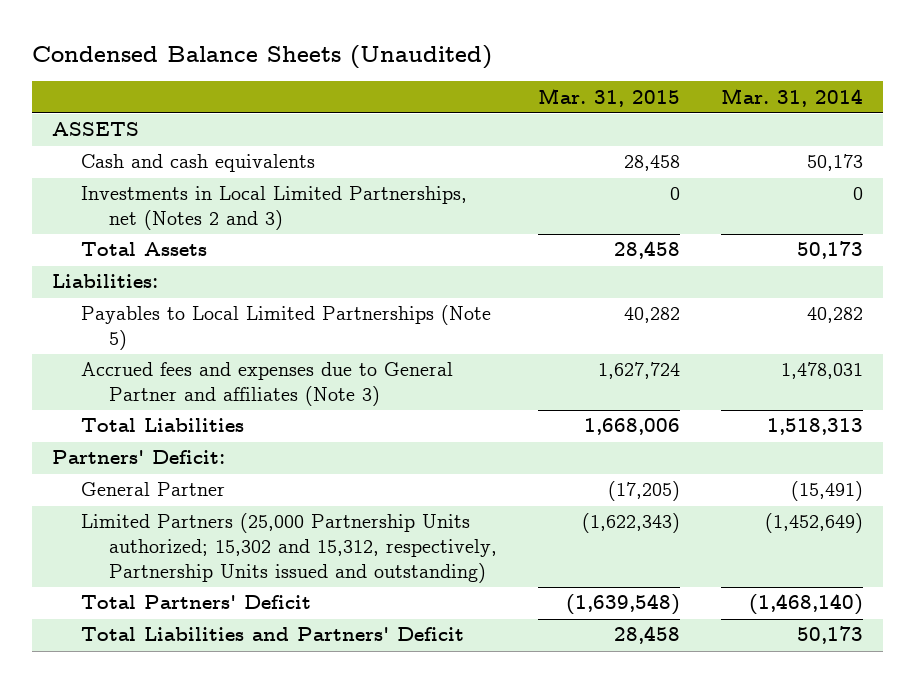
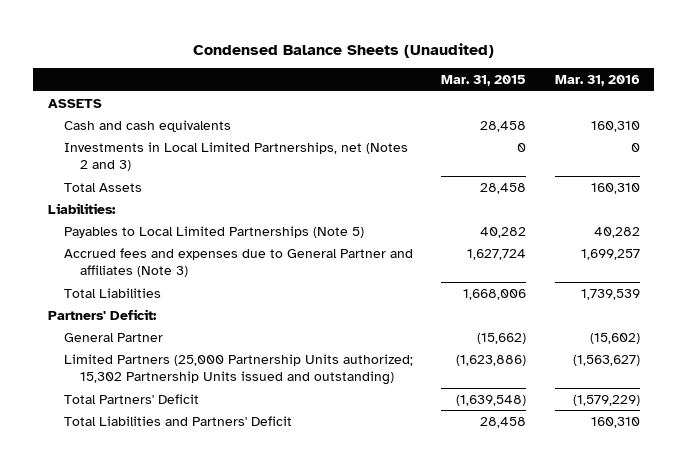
- | Mar. 31, 2015 | Mar. 31, 2014
+ | Mar. 31, 2015 | Mar. 31, 2016
- General Partner | (17,205) | (15,491)
- Limited Partners (25,000 Partnership Units authorized; 15,302 and 15,312, respectively, Partnership Units issued and outstanding) | (1,622,343) | (1,452,649)
+ General Partner | (15,662) | (15,602)
+ Limited Partners (25,000 Partnership Units authorized; 15,302 Partnership Units issued and outstanding) | (1,623,886) | (1,563,627)

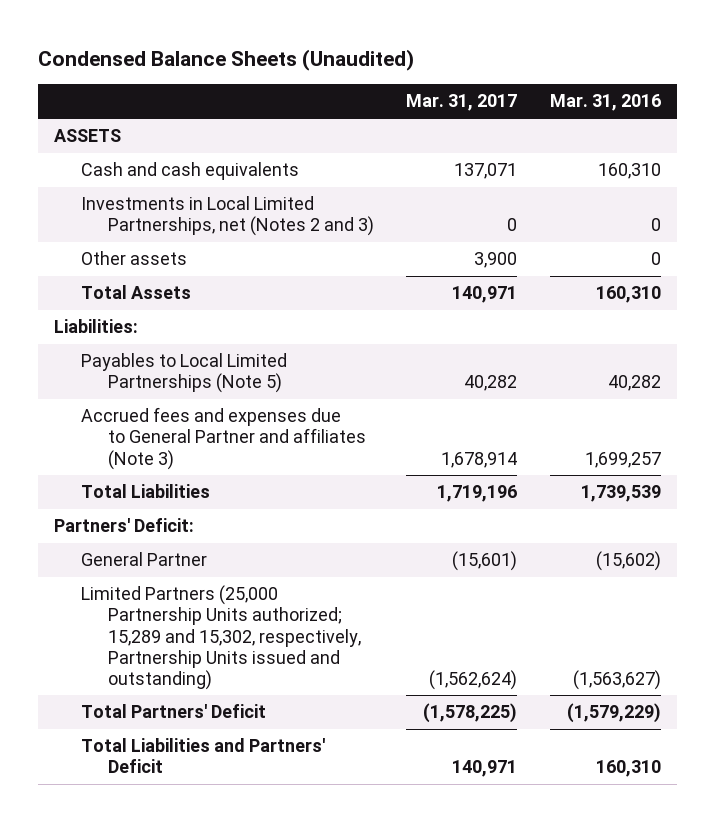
- | Mar. 31, 2015 | Mar. 31, 2016
+ | Mar. 31, 2017 | Mar. 31, 2016
+ Other assets | 3,900 | 0
- Limited Partners (25,000 Partnership Units authorized; 15,302 Partnership Units issued and outstanding) | (1,623,886) | (1,563,627)
+ Limited Partners (25,000 Partnership Units authorized; 15,289 and 15,302, respectively, Partnership Units issued and outstanding) | (1,562,624) | (1,563,627)

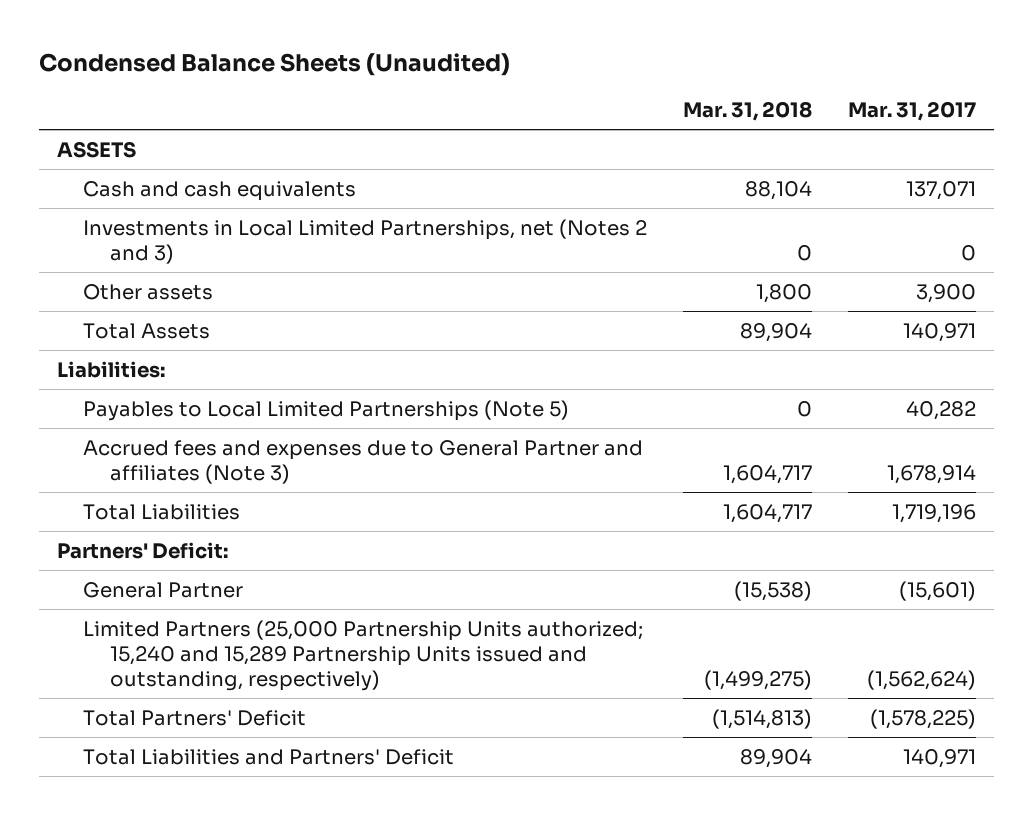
- | Mar. 31, 2017 | Mar. 31, 2016
+ | Mar. 31, 2018 | Mar. 31, 2017
- Limited Partners (25,000 Partnership Units authorized; 15,289 and 15,302, respectively, Partnership Units issued and outstanding) | (1,562,624) | (1,563,627)
+ Limited Partners (25,000 Partnership Units authorized; 15,240 and 15,289 Partnership Units issued and outstanding, respectively) | (1,499,275) | (1,562,624)

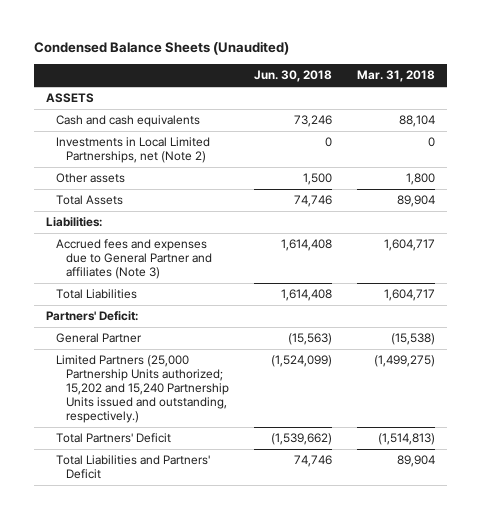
- | Mar. 31, 2018 | Mar. 31, 2017
+ | Jun. 30, 2018 | Mar. 31, 2018
- Investments in Local Limited Partnerships, net (Notes 2 and 3) | 0 | 0
+ Investments in Local Limited Partnerships, net (Note 2) | 0 | 0
- Payables to Local Limited Partnerships (Note 5) | 0 | 40,282
- Limited Partners (25,000 Partnership Units authorized; 15,240 and 15,289 Partnership Units issued and outstanding, respectively) | (1,499,275) | (1,562,624)
+ Limited Partners (25,000 Partnership Units authorized; 15,202 and 15,240 Partnership Units issued and outstanding, respectively.) | (1,524,099) | (1,499,275)

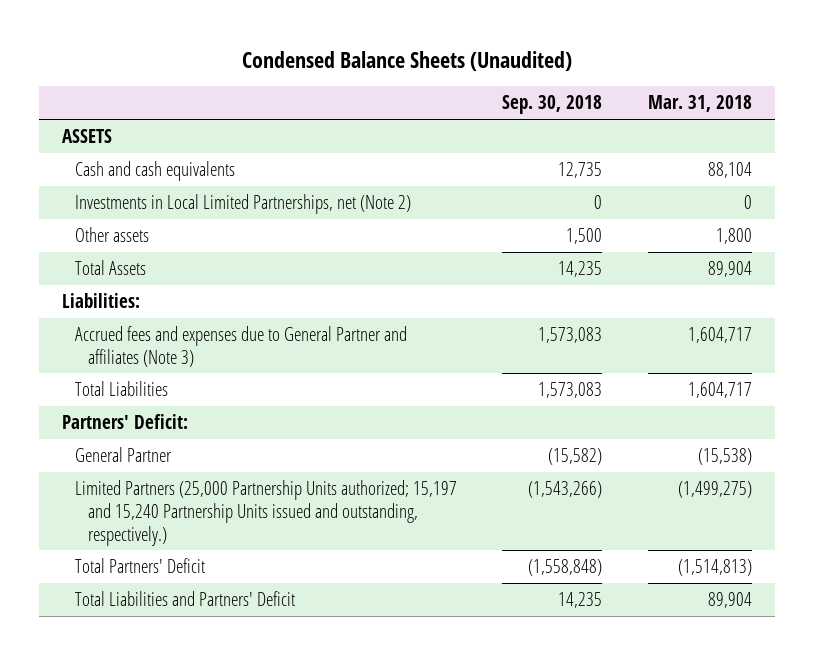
- | Jun. 30, 2018 | Mar. 31, 2018
+ | Sep. 30, 2018 | Mar. 31, 2018
- Limited Partners (25,000 Partnership Units authorized; 15,202 and 15,240 Partnership Units issued and outstanding, respectively.) | (1,524,099) | (1,499,275)
+ Limited Partners (25,000 Partnership Units authorized; 15,197 and 15,240 Partnership Units issued and outstanding, respectively.) | (1,543,266) | (1,499,275)

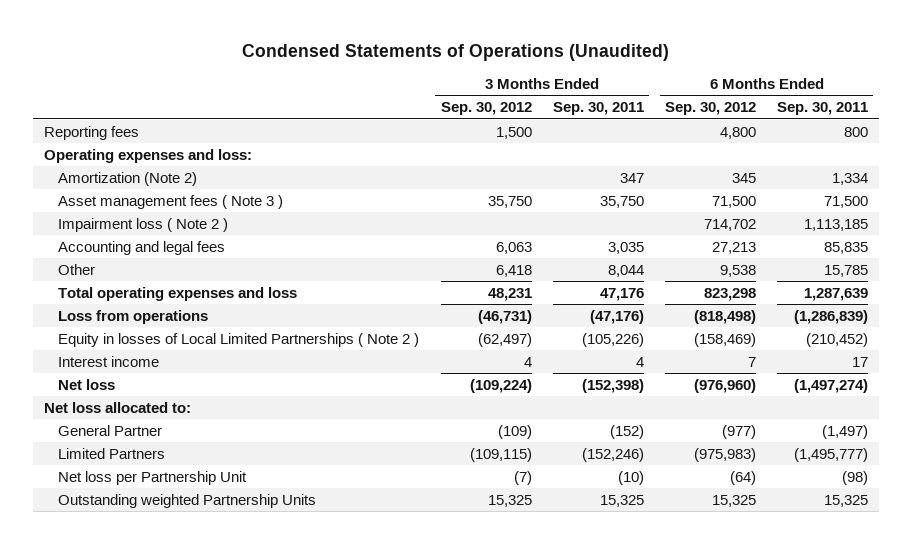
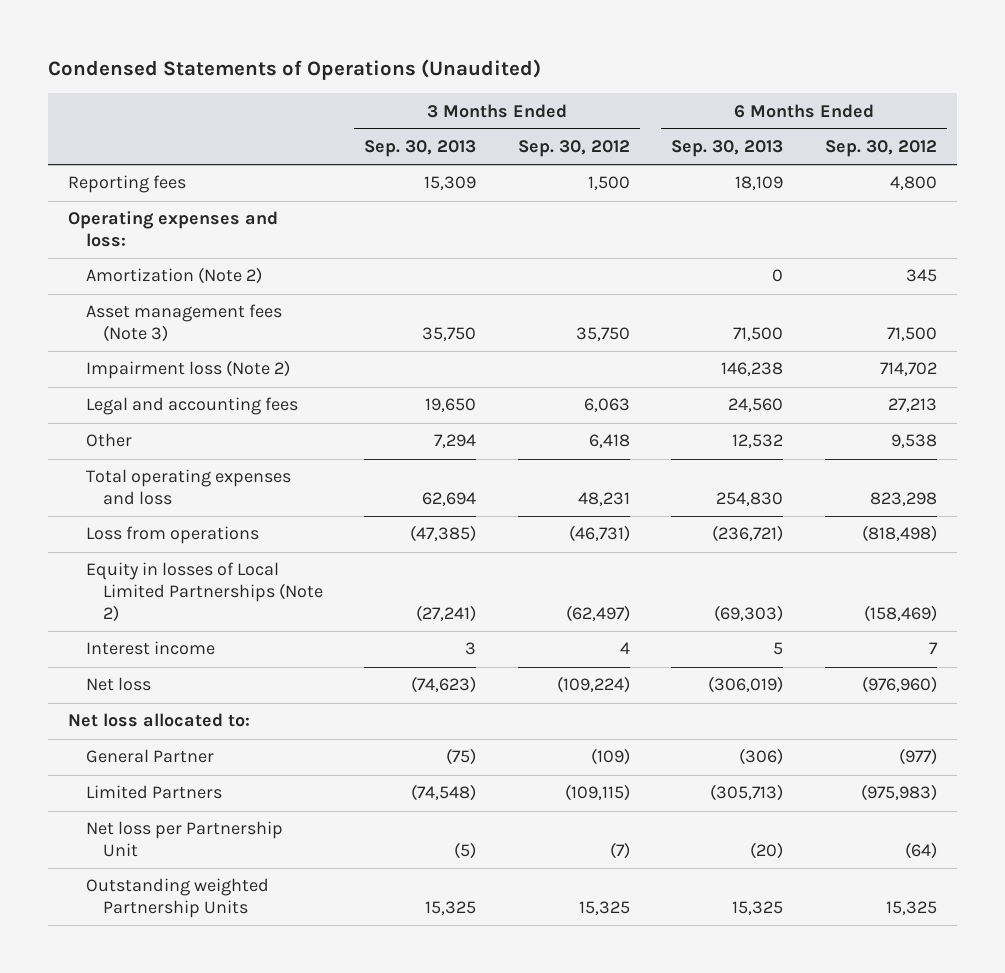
- | 3 Months Ended Sep. 30, 2012 | 3 Months Ended Sep. 30, 2011 | 6 Months Ended Sep. 30, 2012 | 6 Months Ended Sep. 30, 2011
+ | 3 Months Ended Sep. 30, 2013 | 3 Months Ended Sep. 30, 2012 | 6 Months Ended Sep. 30, 2013 | 6 Months Ended Sep. 30, 2012
- Asset management fees ( Note 3 ) | 35,750 | 35,750 | 71,500 | 71,500
- Impairment loss ( Note 2 ) | | | 714,702 | 1,113,185
- Accounting and legal fees | 6,063 | 3,035 | 27,213 | 85,835
+ Asset management fees (Note 3) | 35,750 | 35,750 | 71,500 | 71,500
+ Impairment loss (Note 2) | | | 146,238 | 714,702
+ Legal and accounting fees | 19,650 | 6,063 | 24,560 | 27,213
- Equity in losses of Local Limited Partnerships ( Note 2 ) | (62,497) | (105,226) | (158,469) | (210,452)
+ Equity in losses of Local Limited Partnerships (Note 2) | (27,241) | (62,497) | (69,303) | (158,469)

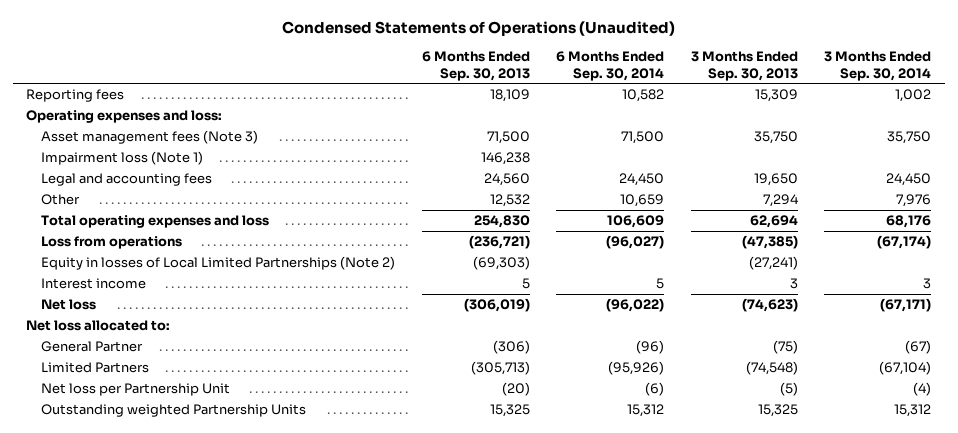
- | 3 Months Ended Sep. 30, 2013 | 3 Months Ended Sep. 30, 2012 | 6 Months Ended Sep. 30, 2013 | 6 Months Ended Sep. 30, 2012
+ | 6 Months Ended Sep. 30, 2013 | 6 Months Ended Sep. 30, 2014 | 3 Months Ended Sep. 30, 2013 | 3 Months Ended Sep. 30, 2014
- Amortization (Note 2) | | | 0 | 345
- Impairment loss (Note 2) | | | 146,238 | 714,702
+ Impairment loss (Note 1) | 146,238 | | |

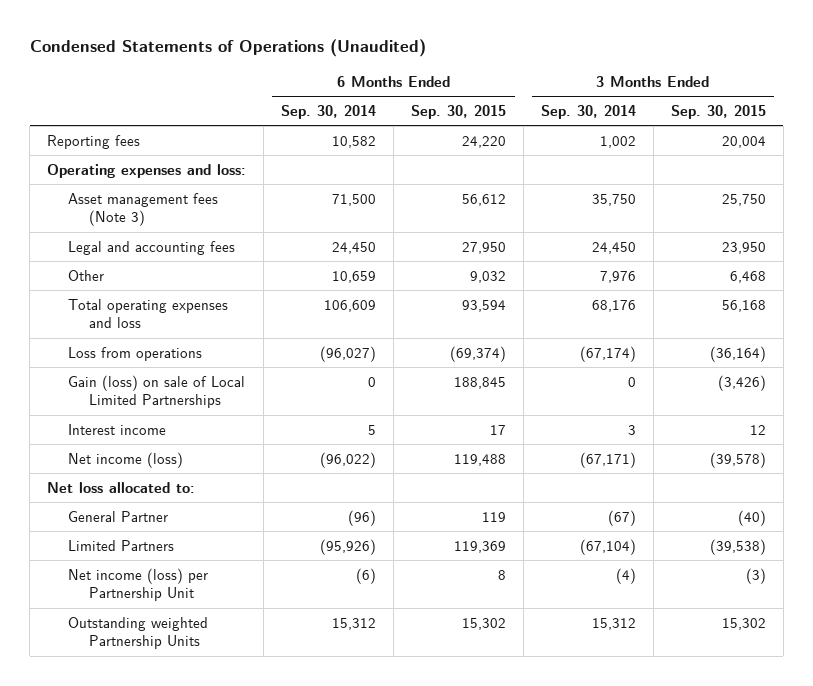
- | 6 Months Ended Sep. 30, 2013 | 6 Months Ended Sep. 30, 2014 | 3 Months Ended Sep. 30, 2013 | 3 Months Ended Sep. 30, 2014
+ | 6 Months Ended Sep. 30, 2014 | 6 Months Ended Sep. 30, 2015 | 3 Months Ended Sep. 30, 2014 | 3 Months Ended Sep. 30, 2015
- Impairment loss (Note 1) | 146,238 | | |
- Equity in losses of Local Limited Partnerships (Note 2) | (69,303) | | (27,241) |
+ Gain (loss) on sale of Local Limited Partnerships | 0 | 188,845 | 0 | (3,426)
- Net loss | (306,019) | (96,022) | (74,623) | (67,171)
+ Net income (loss) | (96,022) | 119,488 | (67,171) | (39,578)
- Net loss per Partnership Unit | (20) | (6) | (5) | (4)
+ Net income (loss) per Partnership Unit | (6) | 8 | (4) | (3)

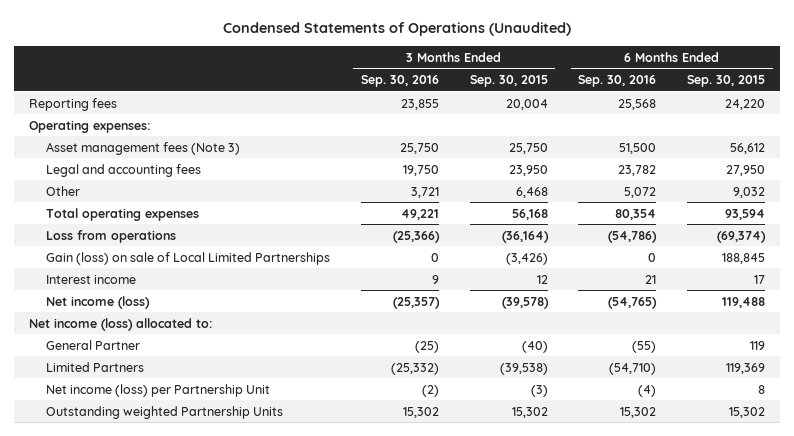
- | 6 Months Ended Sep. 30, 2014 | 6 Months Ended Sep. 30, 2015 | 3 Months Ended Sep. 30, 2014 | 3 Months Ended Sep. 30, 2015
+ | 3 Months Ended Sep. 30, 2016 | 3 Months Ended Sep. 30, 2015 | 6 Months Ended Sep. 30, 2016 | 6 Months Ended Sep. 30, 2015
- Operating expenses and loss:
+ Operating expenses:
- Total operating expenses and loss | 106,609 | 93,594 | 68,176 | 56,168
+ Total operating expenses | 49,221 | 56,168 | 80,354 | 93,594
- Net loss allocated to:
+ Net income (loss) allocated to:

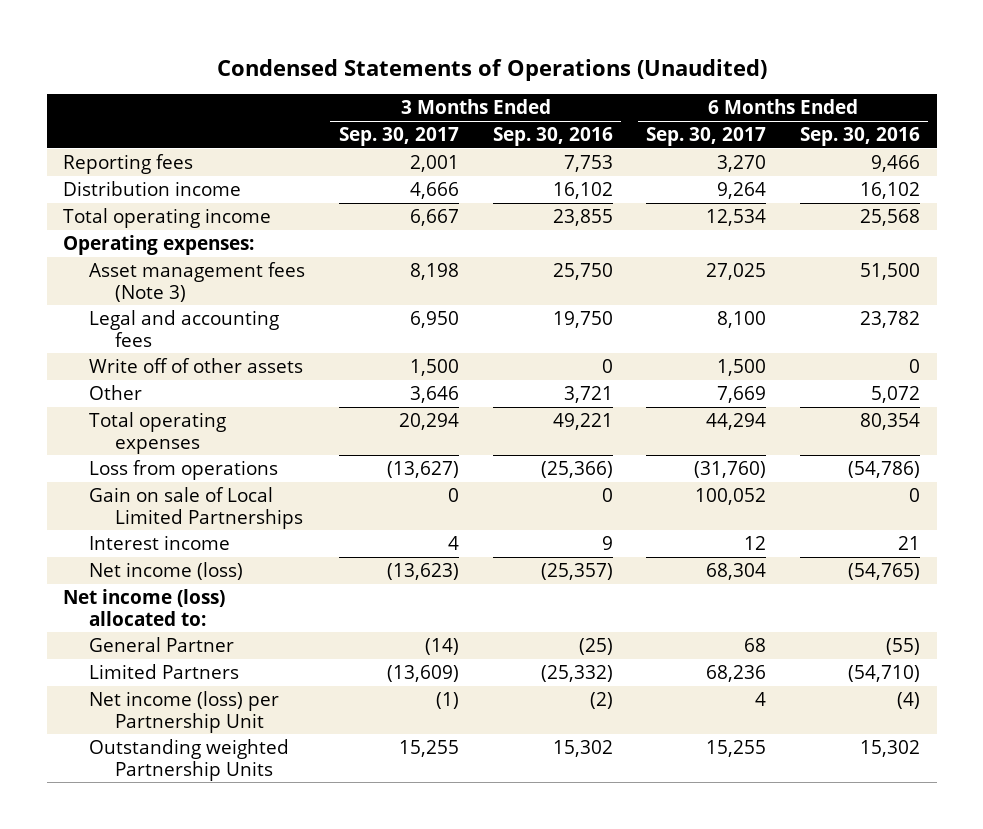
- | 3 Months Ended Sep. 30, 2016 | 3 Months Ended Sep. 30, 2015 | 6 Months Ended Sep. 30, 2016 | 6 Months Ended Sep. 30, 2015
+ | 3 Months Ended Sep. 30, 2017 | 3 Months Ended Sep. 30, 2016 | 6 Months Ended Sep. 30, 2017 | 6 Months Ended Sep. 30, 2016
- Reporting fees | 23,855 | 20,004 | 25,568 | 24,220
+ Reporting fees | 2,001 | 7,753 | 3,270 | 9,466
+ Distribution income | 4,666 | 16,102 | 9,264 | 16,102
+ Total operating income | 6,667 | 23,855 | 12,534 | 25,568
+ Write off of other assets | 1,500 | 0 | 1,500 | 0
- Gain (loss) on sale of Local Limited Partnerships | 0 | (3,426) | 0 | 188,845
+ Gain on sale of Local Limited Partnerships | 0 | 0 | 100,052 | 0

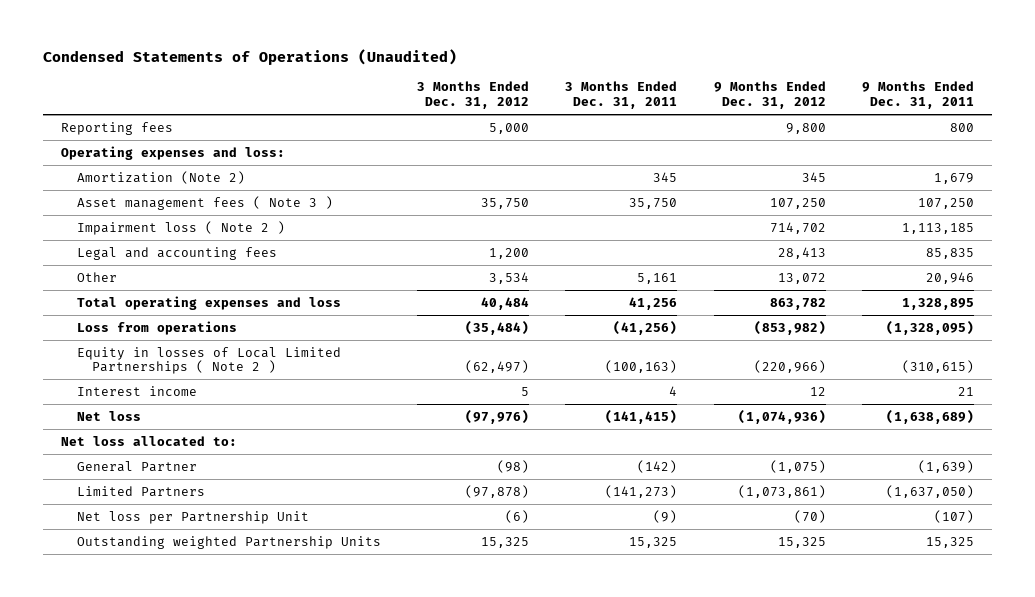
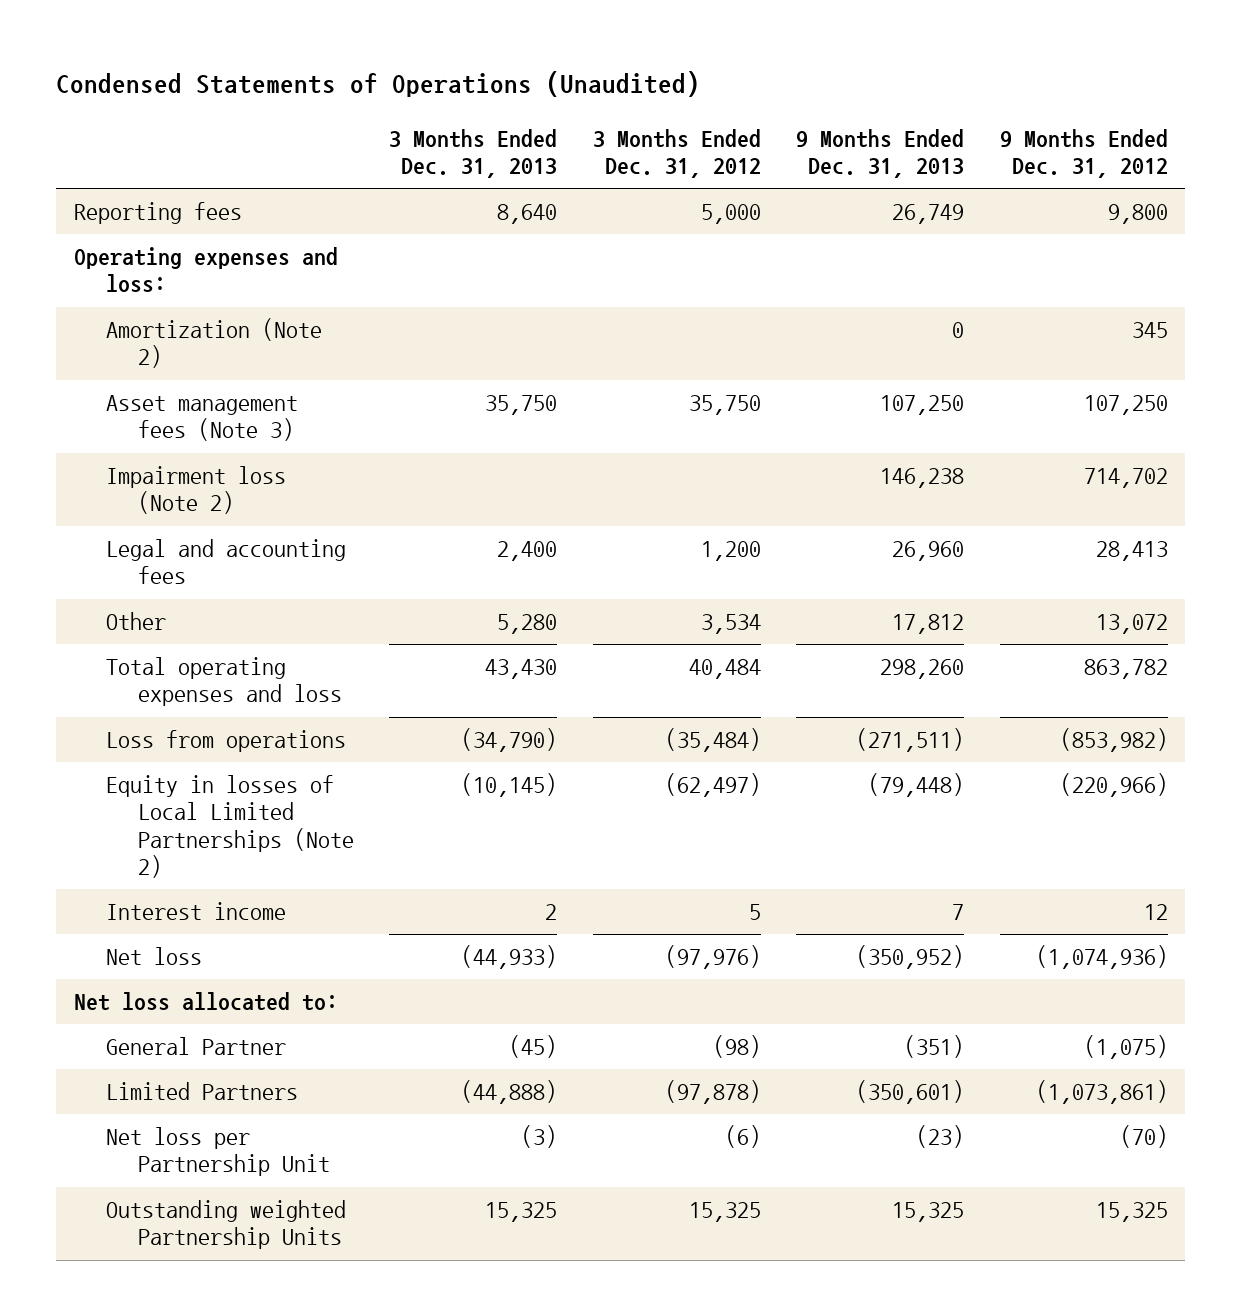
- | 3 Months Ended Dec. 31, 2012 | 3 Months Ended Dec. 31, 2011 | 9 Months Ended Dec. 31, 2012 | 9 Months Ended Dec. 31, 2011
+ | 3 Months Ended Dec. 31, 2013 | 3 Months Ended Dec. 31, 2012 | 9 Months Ended Dec. 31, 2013 | 9 Months Ended Dec. 31, 2012
- Asset management fees ( Note 3 ) | 35,750 | 35,750 | 107,250 | 107,250
- Impairment loss ( Note 2 ) | | | 714,702 | 1,113,185
+ Asset management fees (Note 3) | 35,750 | 35,750 | 107,250 | 107,250
+ Impairment loss (Note 2) | | | 146,238 | 714,702
- Equity in losses of Local Limited Partnerships ( Note 2 ) | (62,497) | (100,163) | (220,966) | (310,615)
+ Equity in losses of Local Limited Partnerships (Note 2) | (10,145) | (62,497) | (79,448) | (220,966)

